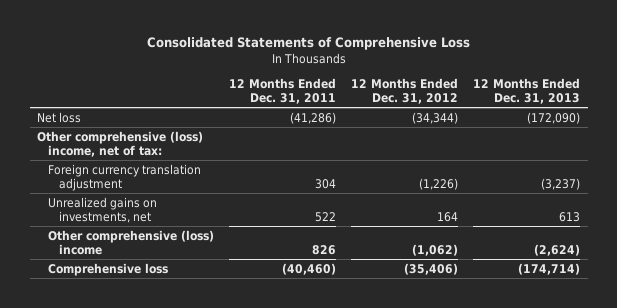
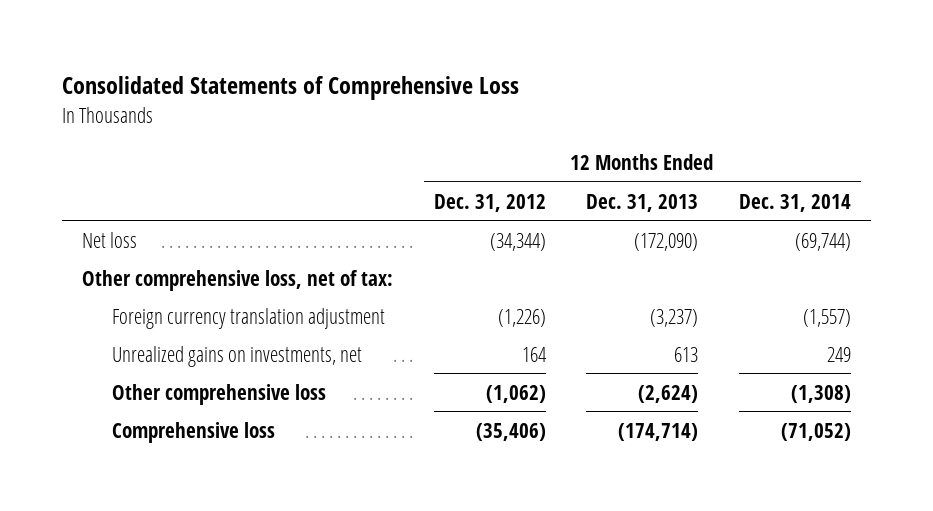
- | 12 Months Ended Dec. 31, 2011 | 12 Months Ended Dec. 31, 2012 | 12 Months Ended Dec. 31, 2013
+ | 12 Months Ended Dec. 31, 2012 | 12 Months Ended Dec. 31, 2013 | 12 Months Ended Dec. 31, 2014
- Other comprehensive (loss) income, net of tax:
+ Other comprehensive loss, net of tax:
- Other comprehensive (loss) income | 826 | (1,062) | (2,624)
+ Other comprehensive loss | (1,062) | (2,624) | (1,308)

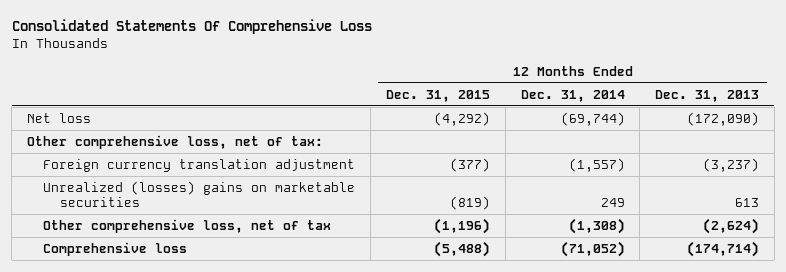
- Consolidated Statements of Comprehensive Loss
+ Consolidated Statements Of Comprehensive Loss
- | 12 Months Ended Dec. 31, 2012 | 12 Months Ended Dec. 31, 2013 | 12 Months Ended Dec. 31, 2014
+ | 12 Months Ended Dec. 31, 2015 | 12 Months Ended Dec. 31, 2014 | 12 Months Ended Dec. 31, 2013
- Unrealized gains on investments, net | 164 | 613 | 249
- Other comprehensive loss | (1,062) | (2,624) | (1,308)
+ Unrealized (losses) gains on marketable securities | (819) | 249 | 613
+ Other comprehensive loss, net of tax | (1,196) | (1,308) | (2,624)

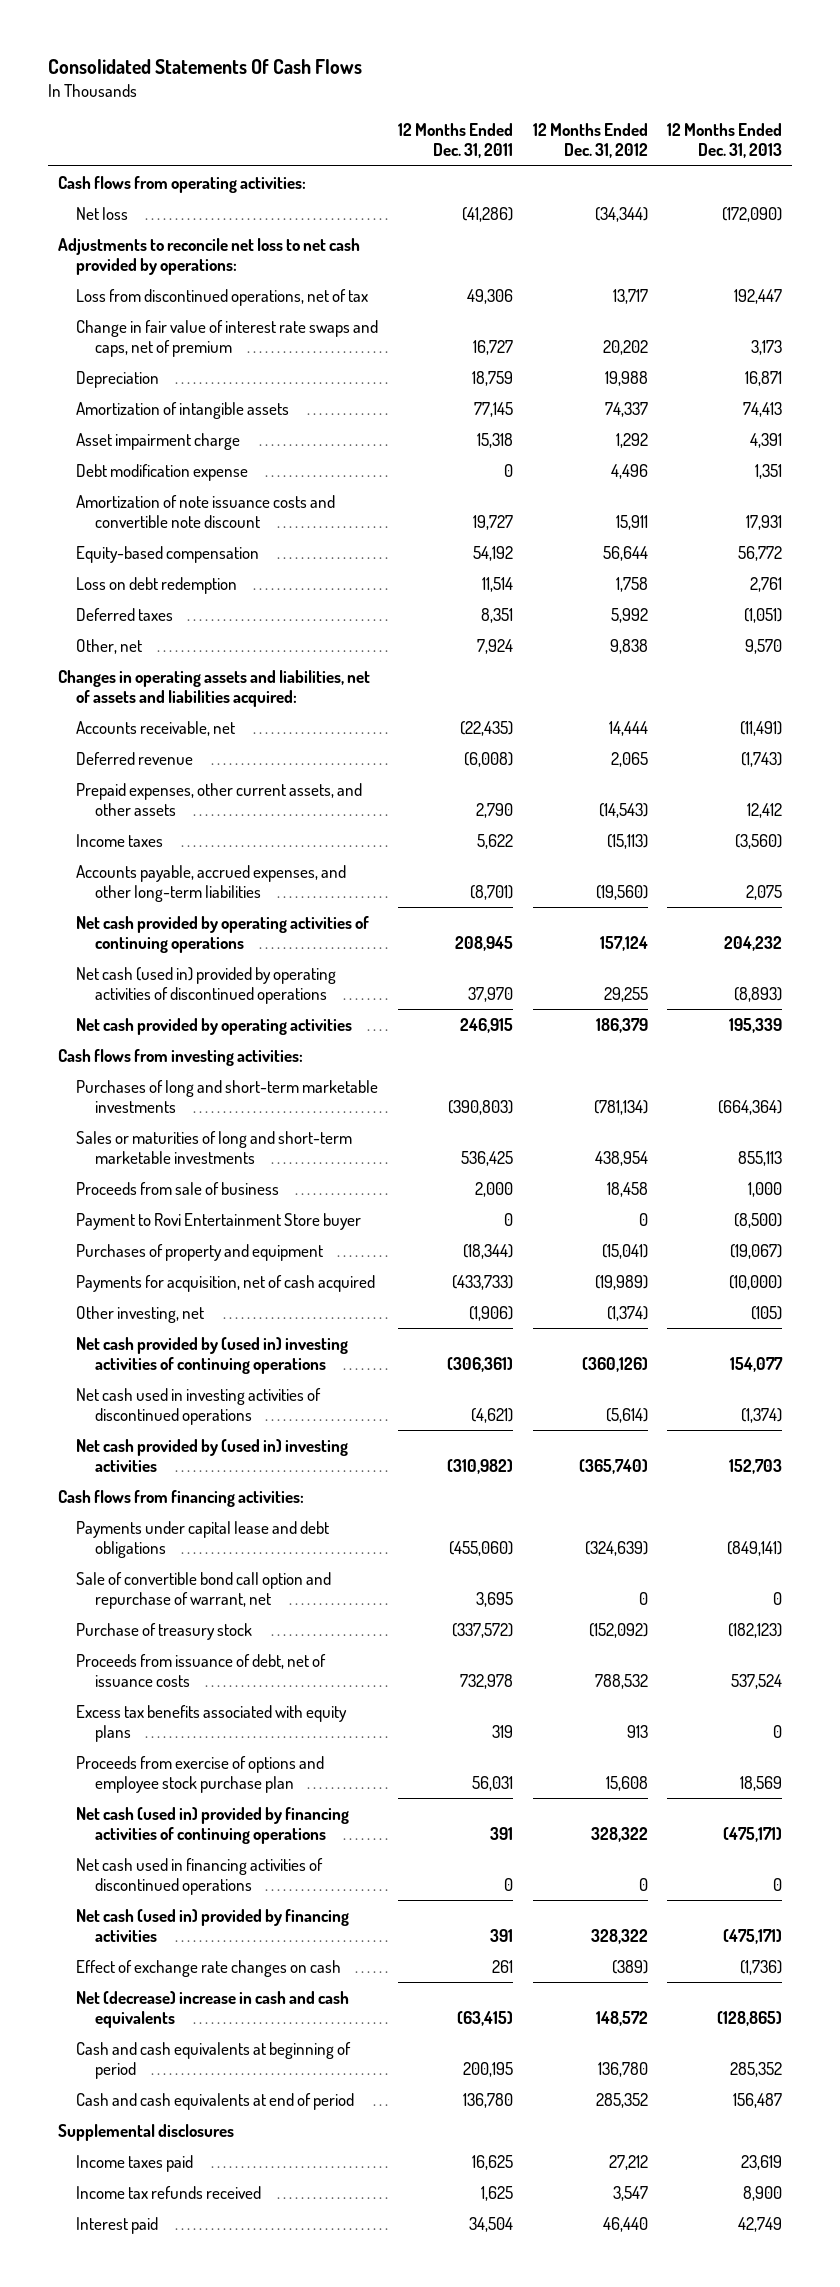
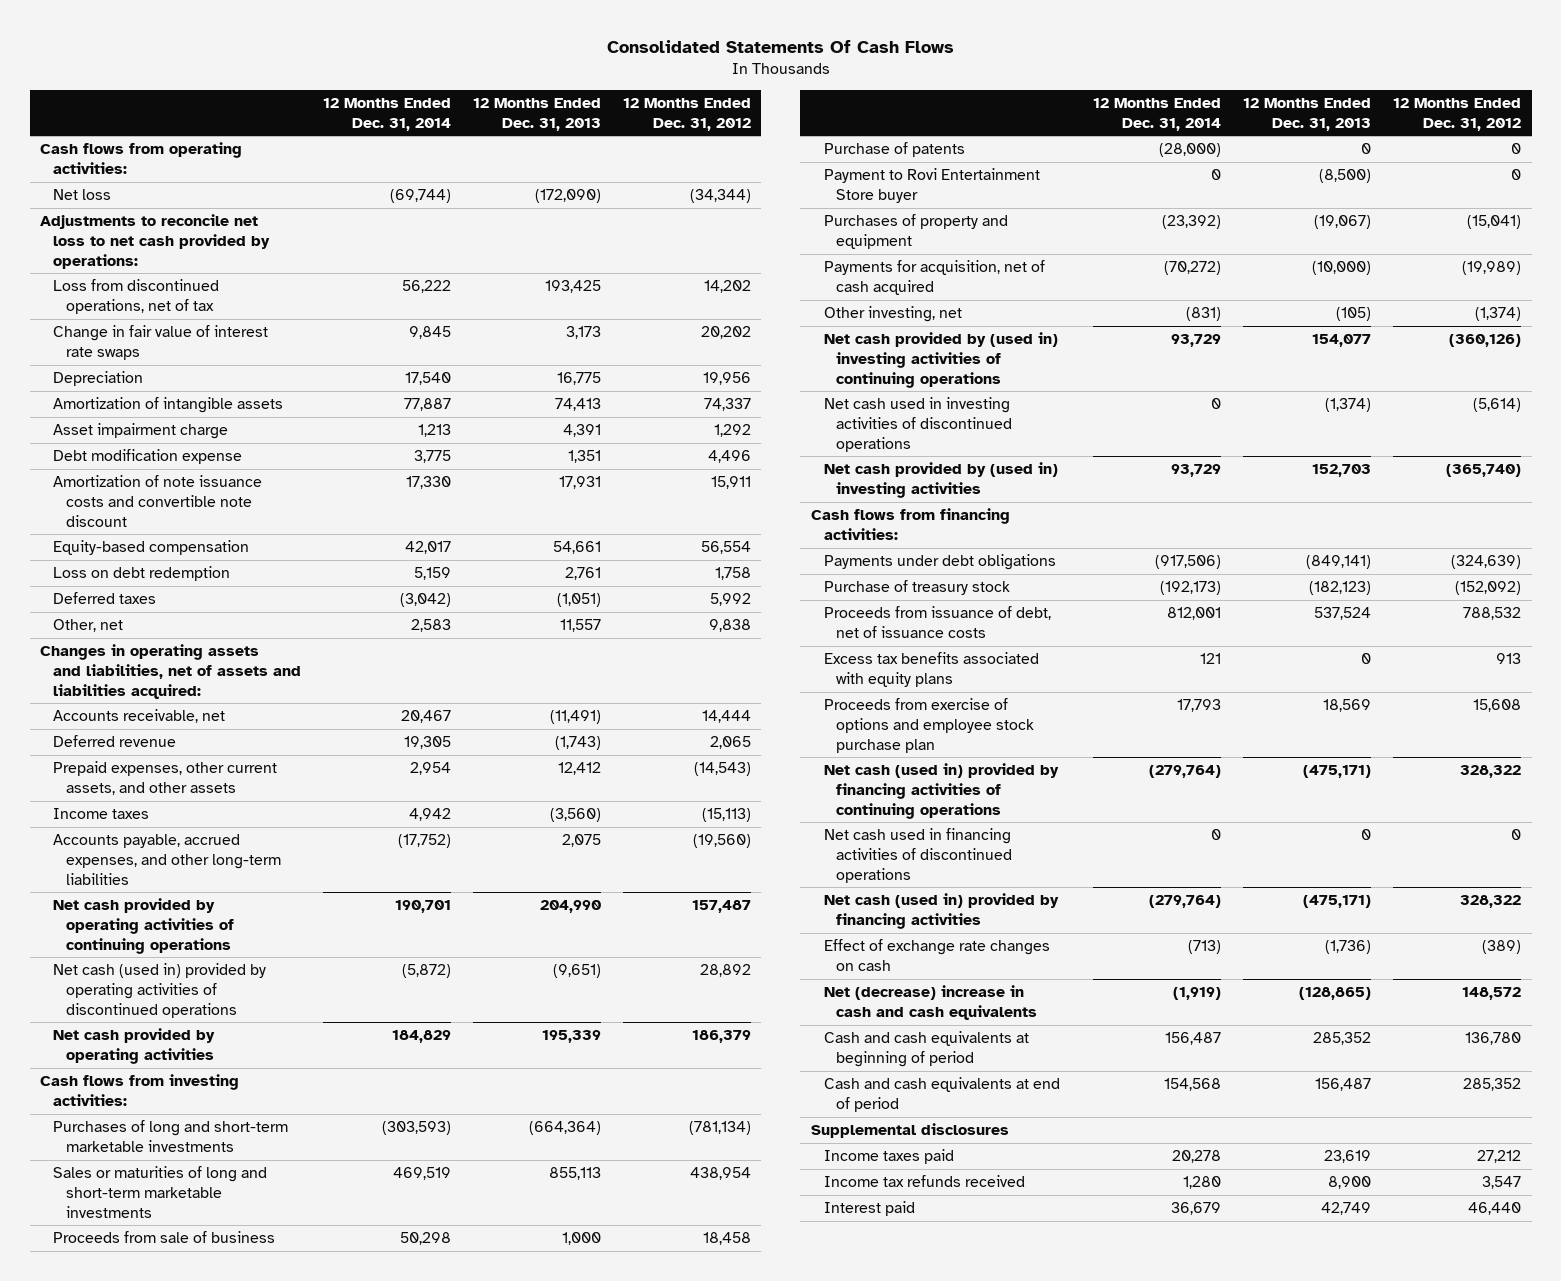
- | 12 Months Ended Dec. 31, 2011 | 12 Months Ended Dec. 31, 2012 | 12 Months Ended Dec. 31, 2013
+ | 12 Months Ended Dec. 31, 2014 | 12 Months Ended Dec. 31, 2013 | 12 Months Ended Dec. 31, 2012
- Loss from discontinued operations, net of tax | 49,306 | 13,717 | 192,447
- Change in fair value of interest rate swaps and caps, net of premium | 16,727 | 20,202 | 3,173
- Depreciation | 18,759 | 19,988 | 16,871
+ Loss from discontinued operations, net of tax | 56,222 | 193,425 | 14,202
+ Change in fair value of interest rate swaps | 9,845 | 3,173 | 20,202
+ Depreciation | 17,540 | 16,775 | 19,956
- Equity-based compensation | 54,192 | 56,644 | 56,772
+ Equity-based compensation | 42,017 | 54,661 | 56,554
- Other, net | 7,924 | 9,838 | 9,570
+ Other, net | 2,583 | 11,557 | 9,838
- Net cash provided by operating activities of continuing operations | 208,945 | 157,124 | 204,232
- Net cash (used in) provided by operating activities of discontinued operations | 37,970 | 29,255 | (8,893)
+ Net cash provided by operating activities of continuing operations | 190,701 | 204,990 | 157,487
+ Net cash (used in) provided by operating activities of discontinued operations | (5,872) | (9,651) | 28,892
+ Purchase of patents | (28,000) | 0 | 0
- Payments under capital lease and debt obligations | (455,060) | (324,639) | (849,141)
- Sale of convertible bond call option and repurchase of warrant, net | 3,695 | 0 | 0
+ Payments under debt obligations | (917,506) | (849,141) | (324,639)

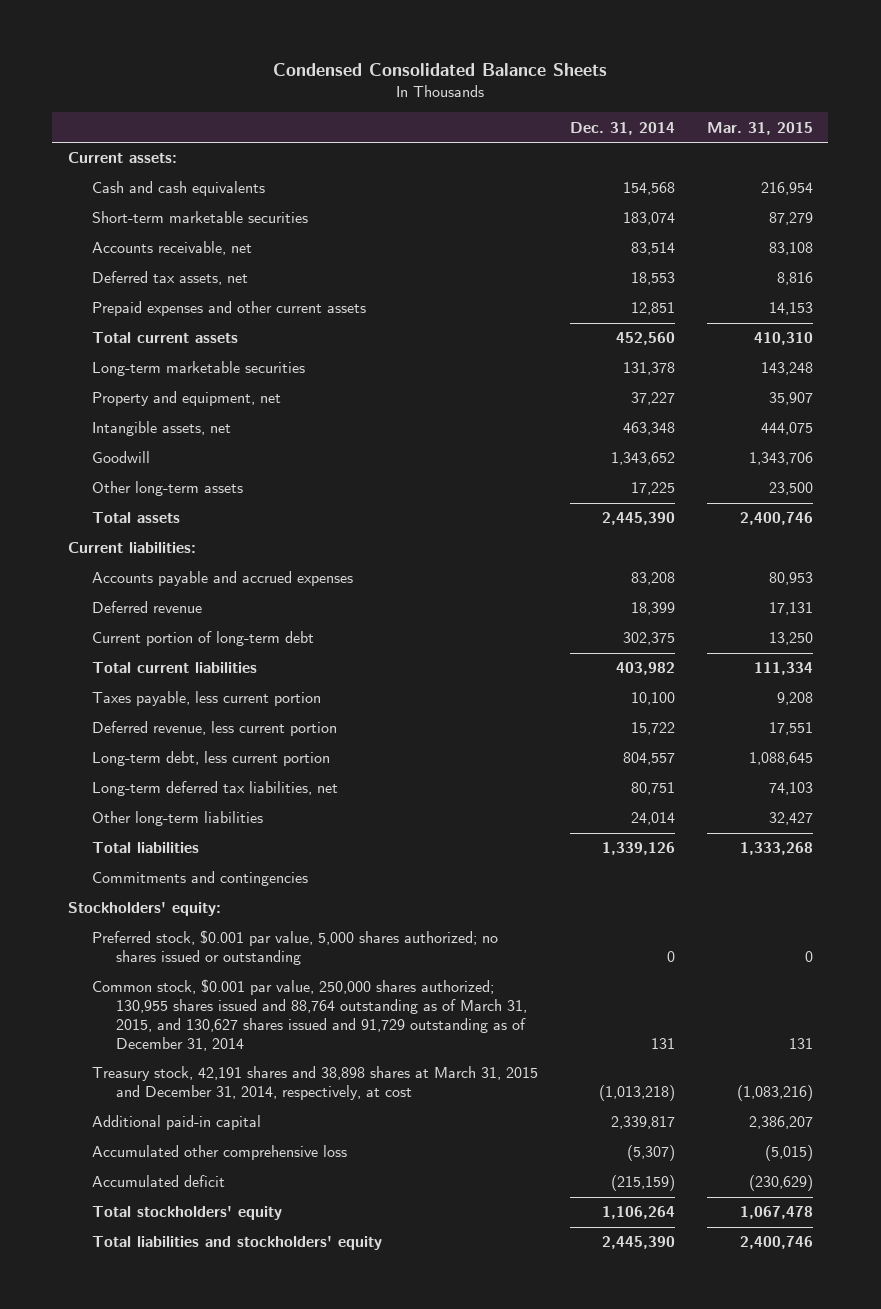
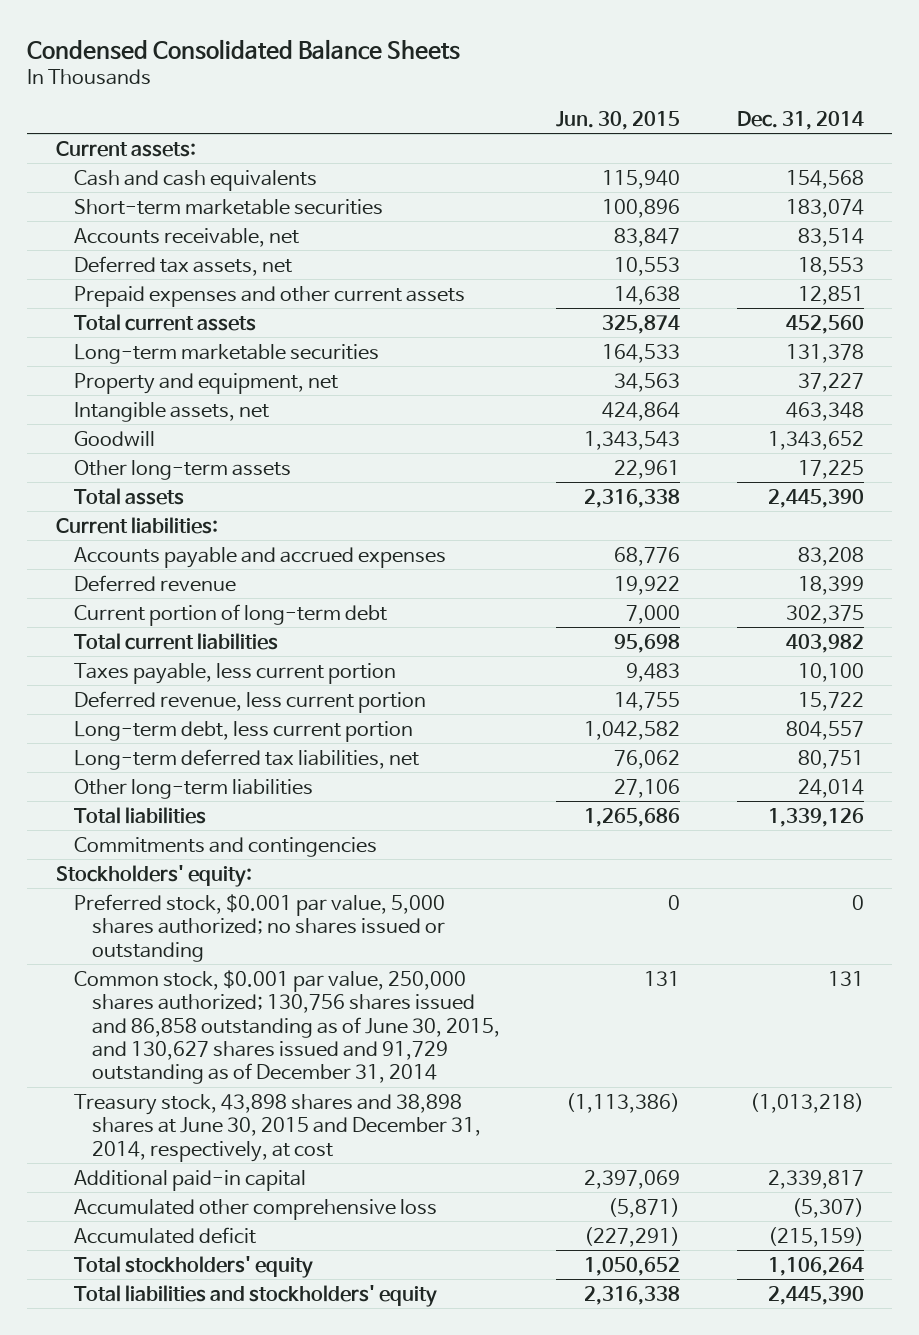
- | Dec. 31, 2014 | Mar. 31, 2015
+ | Jun. 30, 2015 | Dec. 31, 2014
- Common stock, $0.001 par value, 250,000 shares authorized; 130,955 shares issued and 88,764 outstanding as of March 31, 2015, and 130,627 shares issued and 91,729 outstanding as of December 31, 2014 | 131 | 131
- Treasury stock, 42,191 shares and 38,898 shares at March 31, 2015 and December 31, 2014, respectively, at cost | (1,013,218) | (1,083,216)
+ Common stock, $0.001 par value, 250,000 shares authorized; 130,756 shares issued and 86,858 outstanding as of June 30, 2015, and 130,627 shares issued and 91,729 outstanding as of December 31, 2014 | 131 | 131
+ Treasury stock, 43,898 shares and 38,898 shares at June 30, 2015 and December 31, 2014, respectively, at cost | (1,113,386) | (1,013,218)

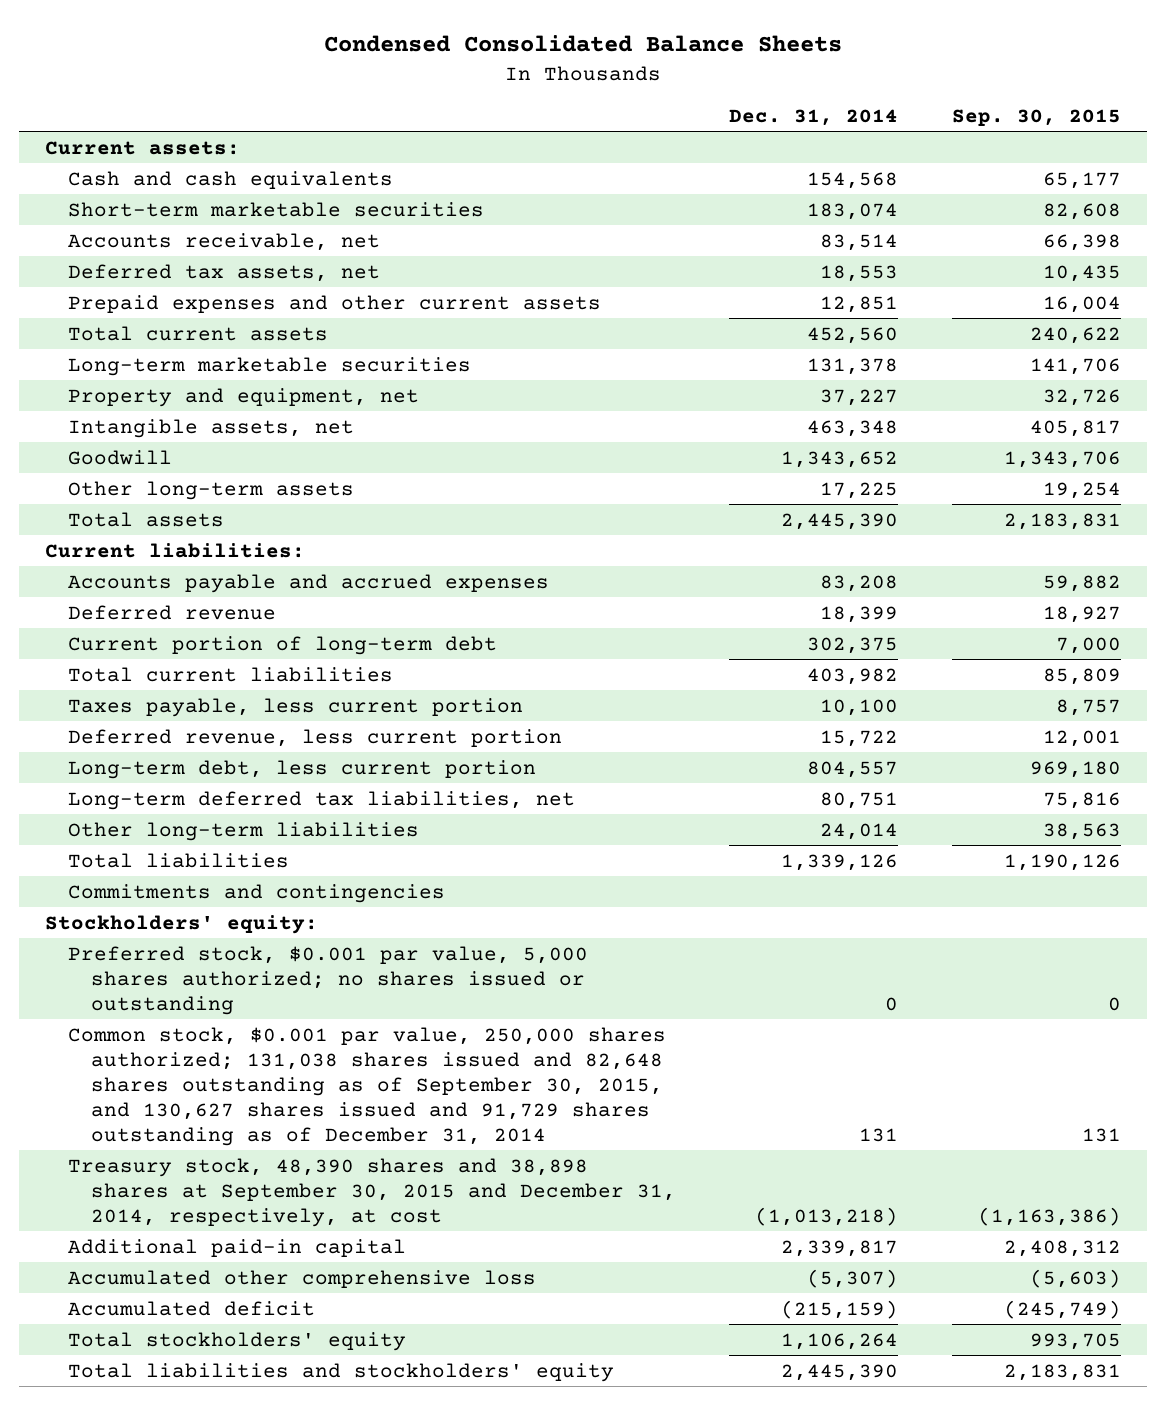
- | Jun. 30, 2015 | Dec. 31, 2014
+ | Dec. 31, 2014 | Sep. 30, 2015
- Common stock, $0.001 par value, 250,000 shares authorized; 130,756 shares issued and 86,858 outstanding as of June 30, 2015, and 130,627 shares issued and 91,729 outstanding as of December 31, 2014 | 131 | 131
- Treasury stock, 43,898 shares and 38,898 shares at June 30, 2015 and December 31, 2014, respectively, at cost | (1,113,386) | (1,013,218)
+ Common stock, $0.001 par value, 250,000 shares authorized; 131,038 shares issued and 82,648 shares outstanding as of September 30, 2015, and 130,627 shares issued and 91,729 shares outstanding as of December 31, 2014 | 131 | 131
+ Treasury stock, 48,390 shares and 38,898 shares at September 30, 2015 and December 31, 2014, respectively, at cost | (1,013,218) | (1,163,386)

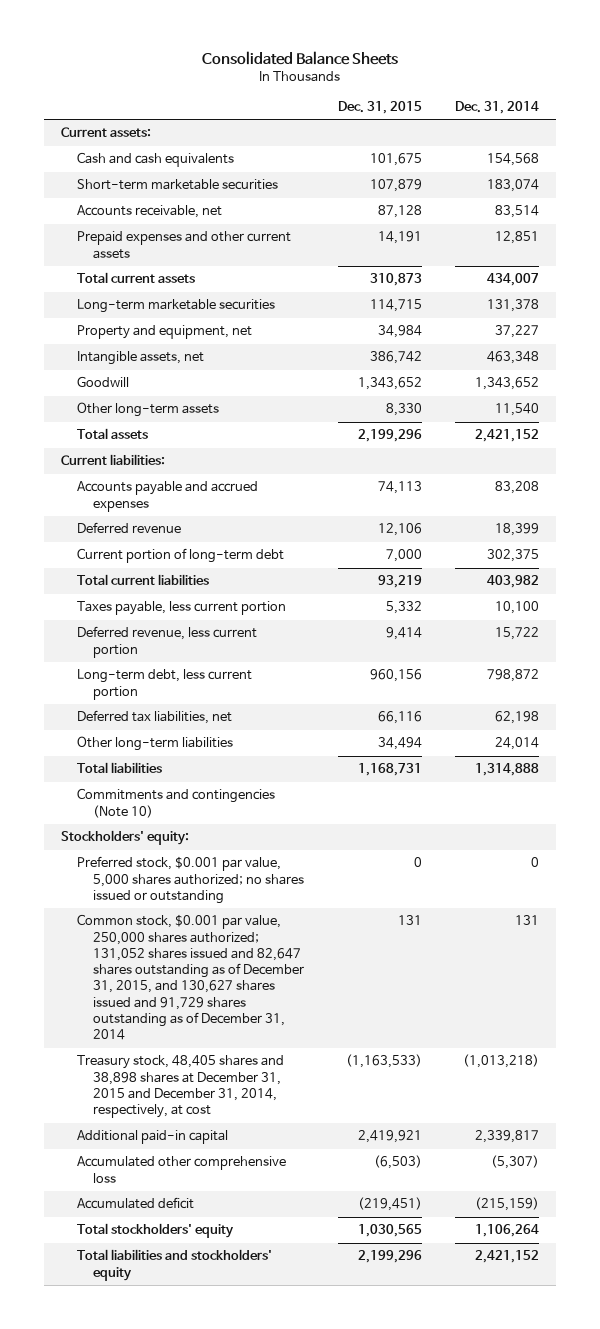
- Condensed Consolidated Balance Sheets
+ Consolidated Balance Sheets
- | Dec. 31, 2014 | Sep. 30, 2015
+ | Dec. 31, 2015 | Dec. 31, 2014
- Deferred tax assets, net | 18,553 | 10,435
- Total current assets | 452,560 | 240,622
+ Total current assets | 310,873 | 434,007
- Other long-term assets | 17,225 | 19,254
- Total assets | 2,445,390 | 2,183,831
+ Other long-term assets | 8,330 | 11,540
+ Total assets | 2,199,296 | 2,421,152
- Long-term debt, less current portion | 804,557 | 969,180
- Long-term deferred tax liabilities, net | 80,751 | 75,816
+ Long-term debt, less current portion | 960,156 | 798,872
+ Deferred tax liabilities, net | 66,116 | 62,198
- Total liabilities | 1,339,126 | 1,190,126
- Commitments and contingencies
+ Total liabilities | 1,168,731 | 1,314,888
+ Commitments and contingencies (Note 10)
- Common stock, $0.001 par value, 250,000 shares authorized; 131,038 shares issued and 82,648 shares outstanding as of September 30, 2015, and 130,627 shares issued and 91,729 shares outstanding as of December 31, 2014 | 131 | 131
- Treasury stock, 48,390 shares and 38,898 shares at September 30, 2015 and December 31, 2014, respectively, at cost | (1,013,218) | (1,163,386)
+ Common stock, $0.001 par value, 250,000 shares authorized; 131,052 shares issued and 82,647 shares outstanding as of December 31, 2015, and 130,627 shares issued and 91,729 shares outstanding as of December 31, 2014 | 131 | 131
+ Treasury stock, 48,405 shares and 38,898 shares at December 31, 2015 and December 31, 2014, respectively, at cost | (1,163,533) | (1,013,218)
- Total liabilities and stockholders' equity | 2,445,390 | 2,183,831
+ Total liabilities and stockholders' equity | 2,199,296 | 2,421,152

